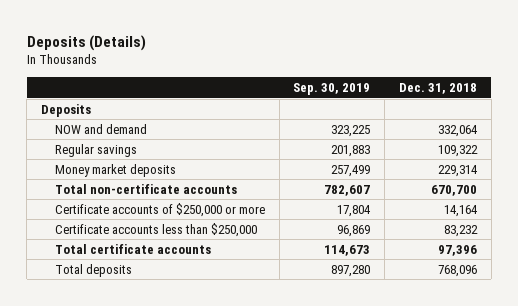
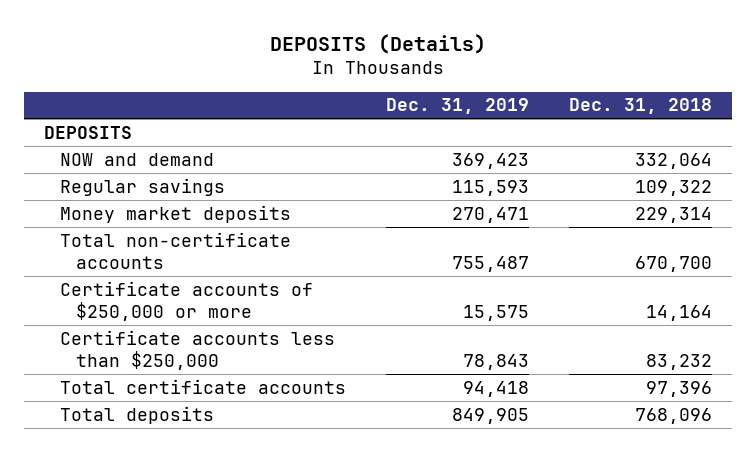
- Deposits (Details)
+ DEPOSITS (Details)
- | Sep. 30, 2019 | Dec. 31, 2018
+ | Dec. 31, 2019 | Dec. 31, 2018
- Deposits
+ DEPOSITS

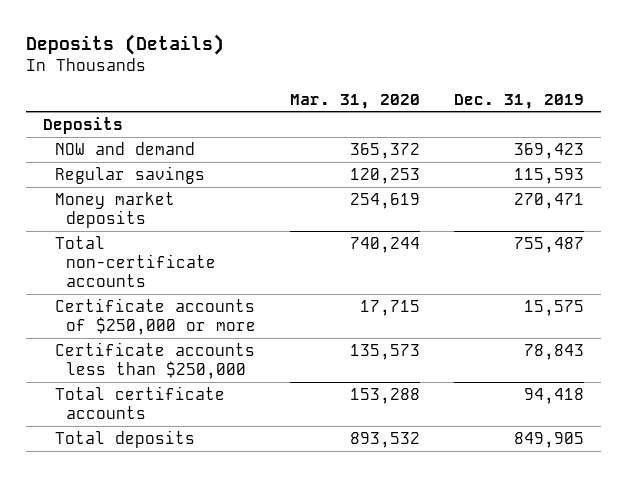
- DEPOSITS (Details)
+ Deposits (Details)
- | Dec. 31, 2019 | Dec. 31, 2018
+ | Mar. 31, 2020 | Dec. 31, 2019
- DEPOSITS
+ Deposits

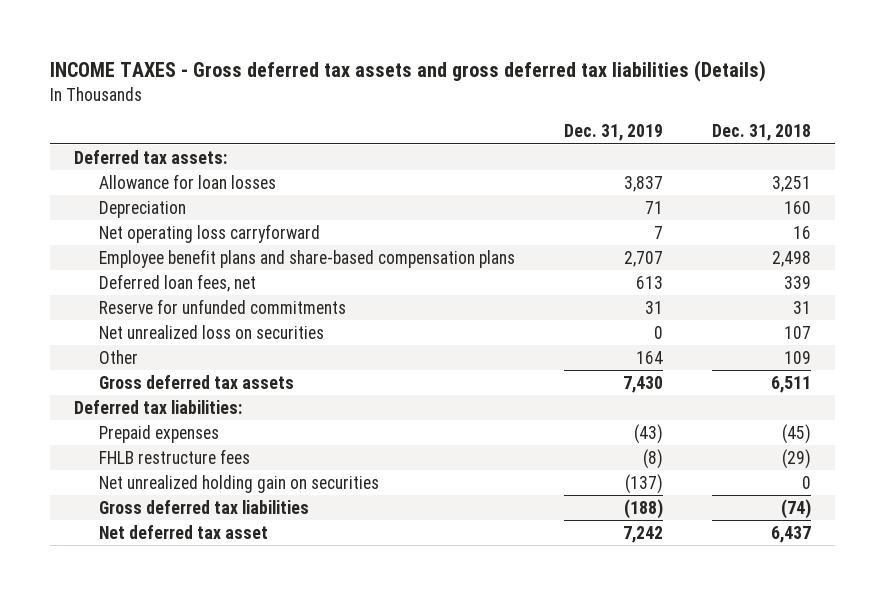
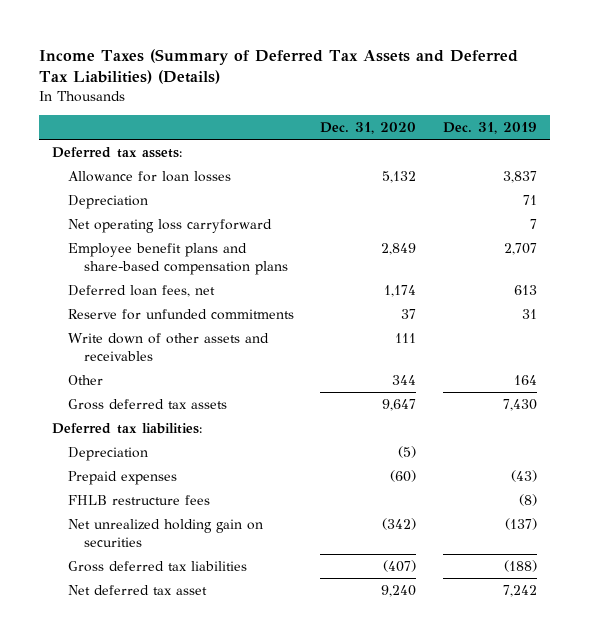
- INCOME TAXES - Gross deferred tax assets and gross deferred tax liabilities (Details)
+ Income Taxes (Summary of Deferred Tax Assets and Deferred Tax Liabilities) (Details)
- | Dec. 31, 2019 | Dec. 31, 2018
+ | Dec. 31, 2020 | Dec. 31, 2019
- Net unrealized loss on securities | 0 | 107
+ Write down of other assets and receivables | 111 |
+ Depreciation | (5) |

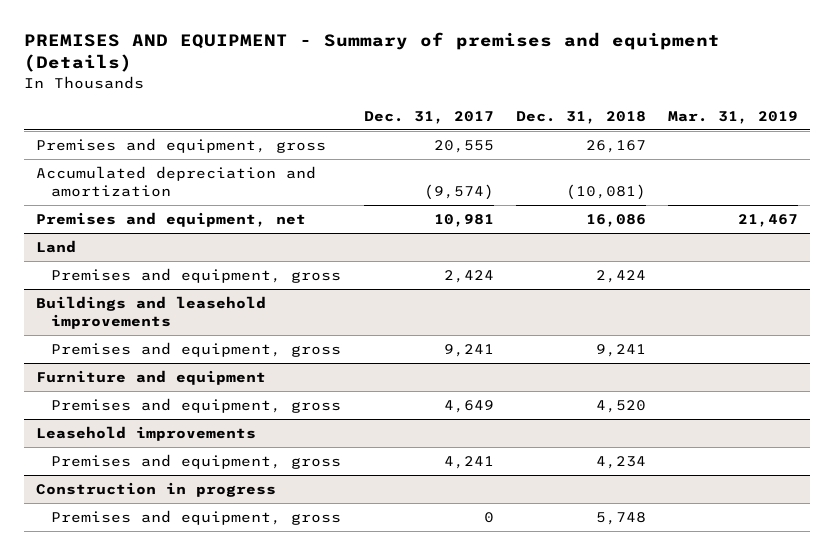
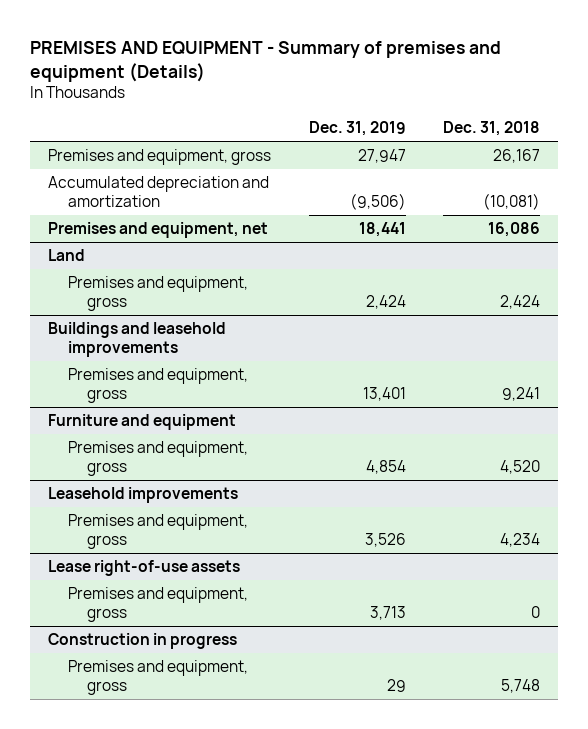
- | Dec. 31, 2017 | Dec. 31, 2018 | Mar. 31, 2019
+ | Dec. 31, 2019 | Dec. 31, 2018
+ Lease right-of-use assets
+ Premises and equipment, gross | 3,713 | 0

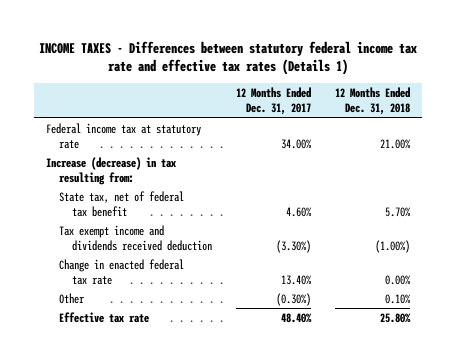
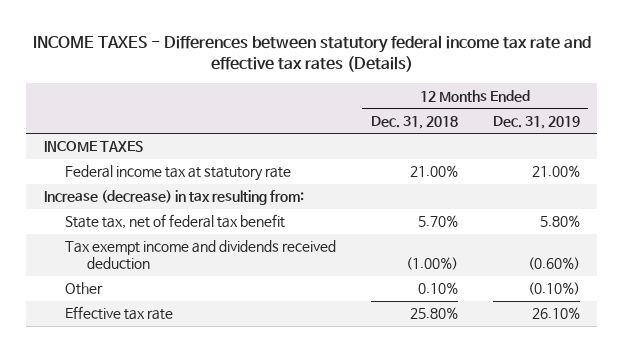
- INCOME TAXES - Differences between statutory federal income tax rate and effective tax rates (Details 1)
+ INCOME TAXES - Differences between statutory federal income tax rate and effective tax rates (Details)
- | 12 Months Ended Dec. 31, 2017 | 12 Months Ended Dec. 31, 2018
+ | 12 Months Ended Dec. 31, 2018 | 12 Months Ended Dec. 31, 2019
+ INCOME TAXES
- Change in enacted federal tax rate | 13.40% | 0.00%

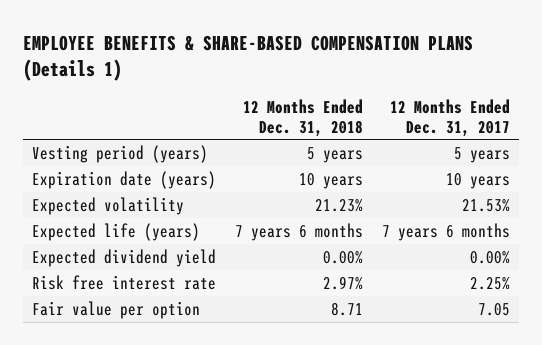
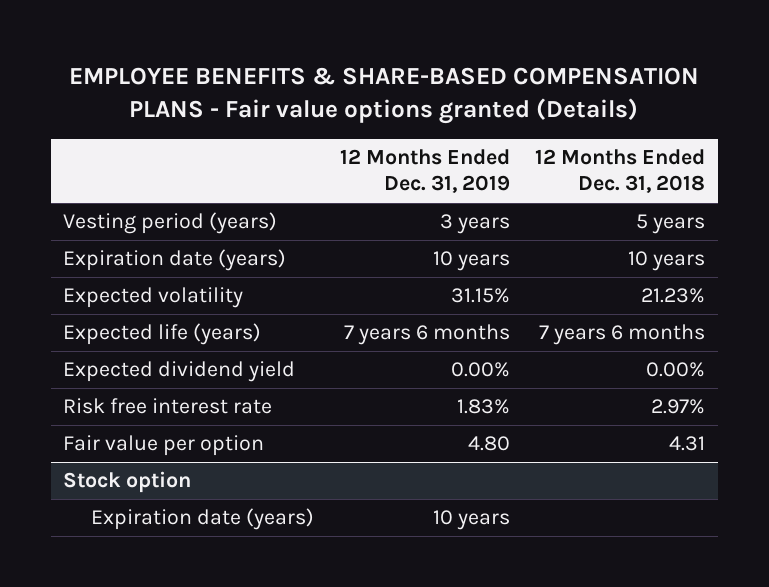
- EMPLOYEE BENEFITS & SHARE-BASED COMPENSATION PLANS (Details 1)
+ EMPLOYEE BENEFITS & SHARE-BASED COMPENSATION PLANS - Fair value options granted (Details)
- | 12 Months Ended Dec. 31, 2018 | 12 Months Ended Dec. 31, 2017
+ | 12 Months Ended Dec. 31, 2019 | 12 Months Ended Dec. 31, 2018
- Fair value per option | 8.71 | 7.05
+ Fair value per option | 4.80 | 4.31
+ Stock option
+ Expiration date (years) | 10 years |

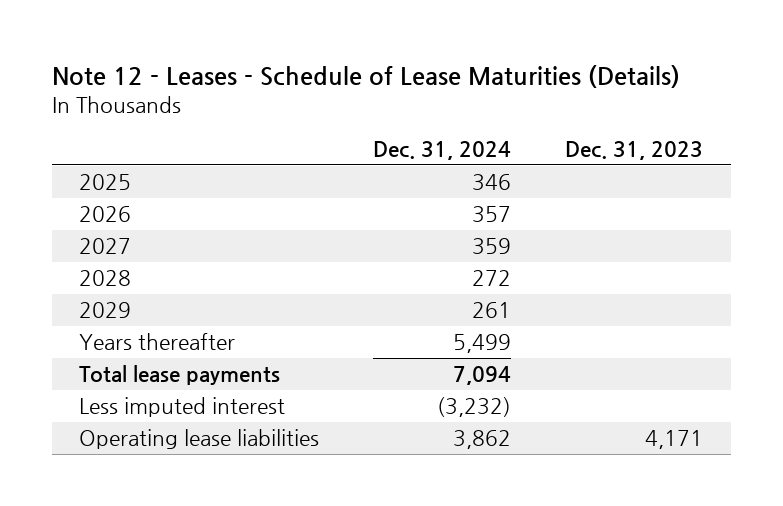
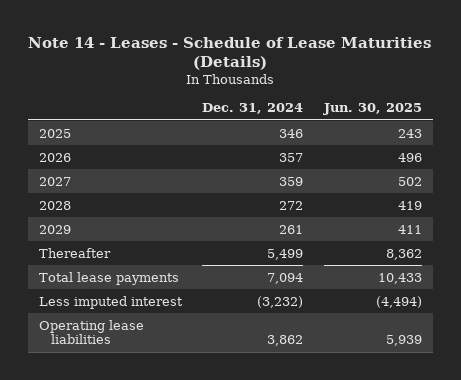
- Note 12 - Leases - Schedule of Lease Maturities (Details)
+ Note 14 - Leases - Schedule of Lease Maturities (Details)
- | Dec. 31, 2024 | Dec. 31, 2023
+ | Dec. 31, 2024 | Jun. 30, 2025
- Years thereafter | 5,499 |
+ Thereafter | 5,499 | 8,362

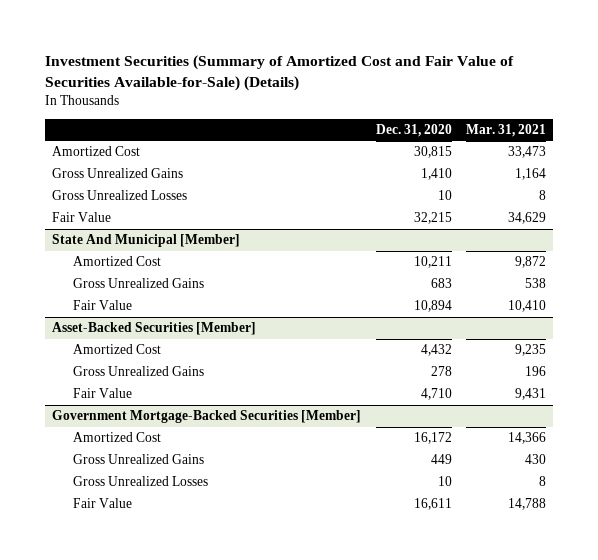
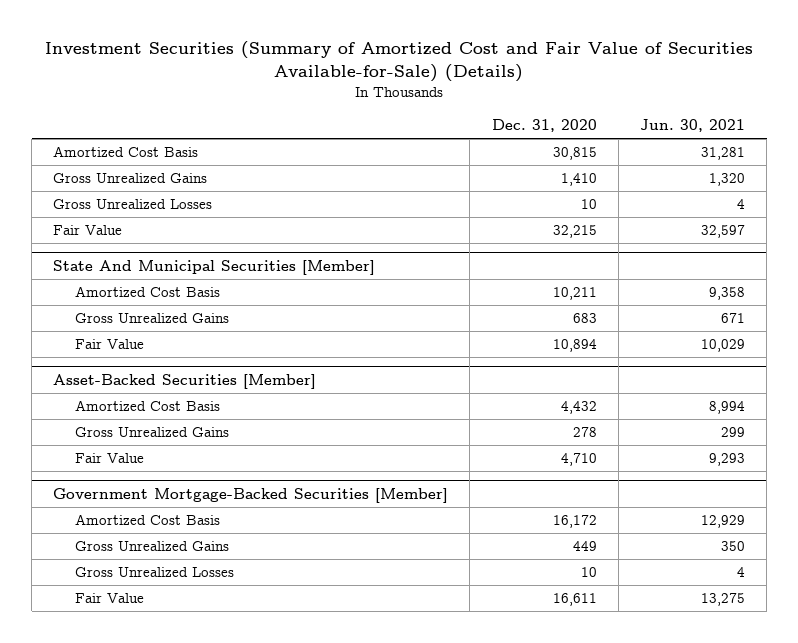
- | Dec. 31, 2020 | Mar. 31, 2021
+ | Dec. 31, 2020 | Jun. 30, 2021
- Amortized Cost | 30,815 | 33,473
+ Amortized Cost Basis | 30,815 | 31,281
- State And Municipal [Member]
- Amortized Cost | 10,211 | 9,872
+ State And Municipal Securities [Member]
+ Amortized Cost Basis | 10,211 | 9,358
@ Asset-Backed Securities [Member]
- Amortized Cost | 4,432 | 9,235
+ Amortized Cost Basis | 4,432 | 8,994
@ Government Mortgage-Backed Securities [Member]
- Amortized Cost | 16,172 | 14,366
+ Amortized Cost Basis | 16,172 | 12,929

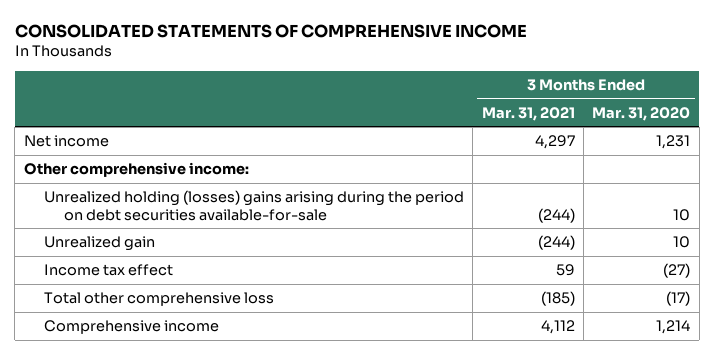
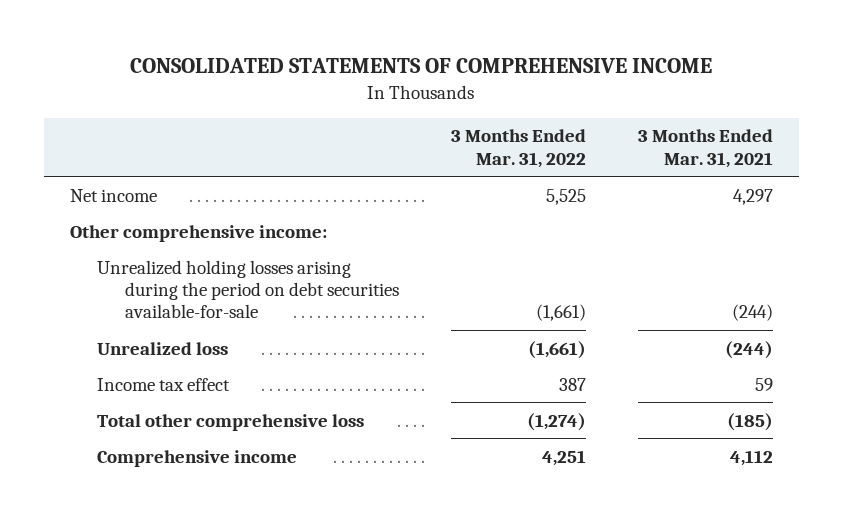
- | 3 Months Ended Mar. 31, 2021 | 3 Months Ended Mar. 31, 2020
+ | 3 Months Ended Mar. 31, 2022 | 3 Months Ended Mar. 31, 2021
- Unrealized holding (losses) gains arising during the period on debt securities available-for-sale | (244) | 10
- Unrealized gain | (244) | 10
+ Unrealized holding losses arising during the period on debt securities available-for-sale | (1,661) | (244)
+ Unrealized loss | (1,661) | (244)

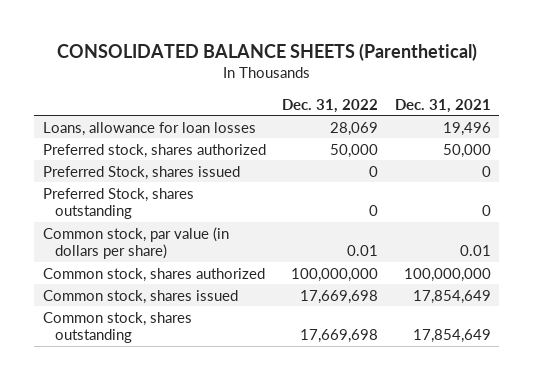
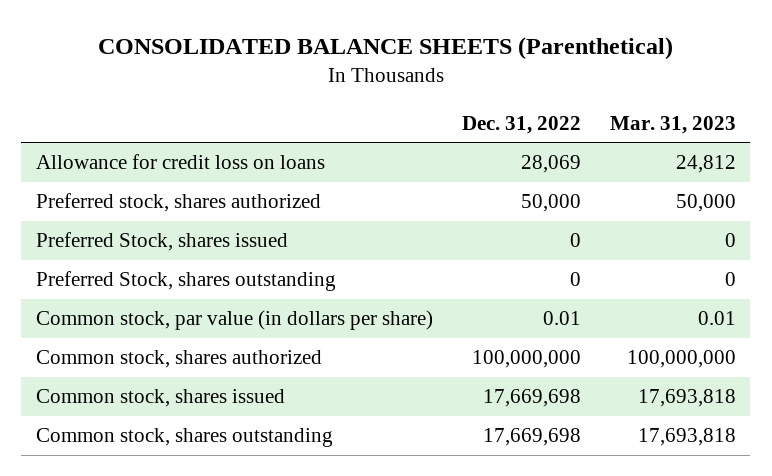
- | Dec. 31, 2022 | Dec. 31, 2021
+ | Dec. 31, 2022 | Mar. 31, 2023
- Loans, allowance for loan losses | 28,069 | 19,496
+ Allowance for credit loss on loans | 28,069 | 24,812

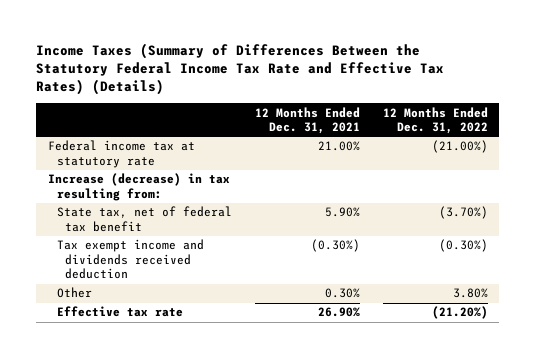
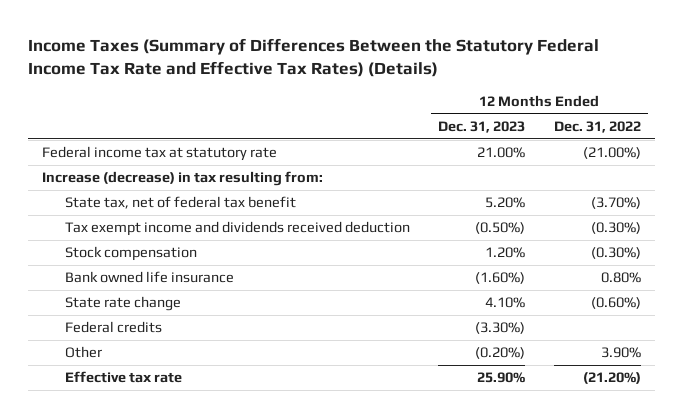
- | 12 Months Ended Dec. 31, 2021 | 12 Months Ended Dec. 31, 2022
+ | 12 Months Ended Dec. 31, 2023 | 12 Months Ended Dec. 31, 2022
- Other | 0.30% | 3.80%
+ Stock compensation | 1.20% | (0.30%)
+ Bank owned life insurance | (1.60%) | 0.80%
+ State rate change | 4.10% | (0.60%)
+ Federal credits | (3.30%) |
+ Other | (0.20%) | 3.90%

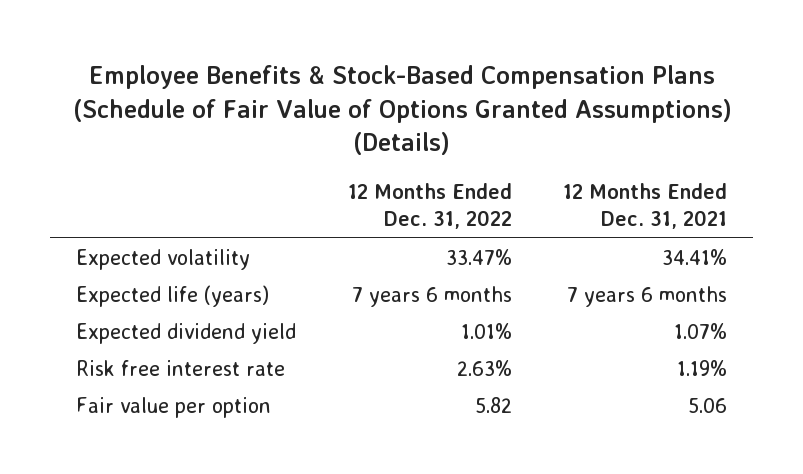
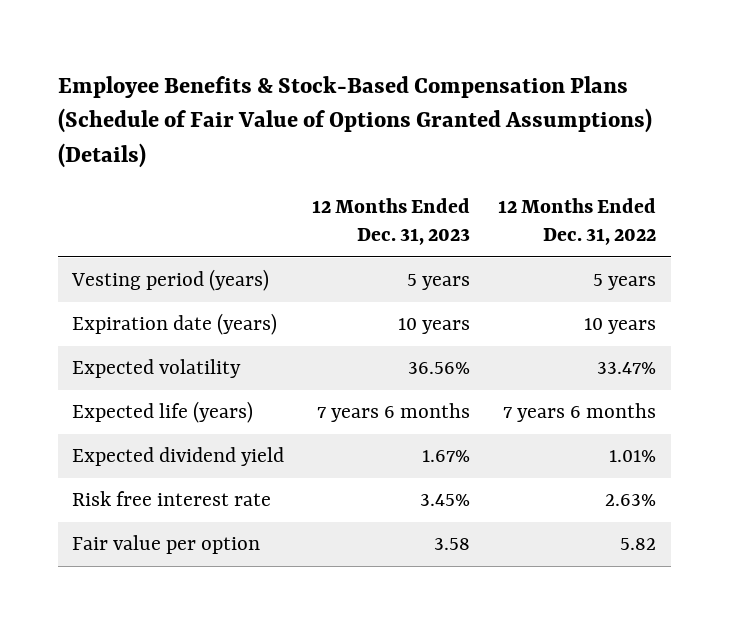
- | 12 Months Ended Dec. 31, 2022 | 12 Months Ended Dec. 31, 2021
+ | 12 Months Ended Dec. 31, 2023 | 12 Months Ended Dec. 31, 2022
+ Vesting period (years) | 5 years | 5 years
+ Expiration date (years) | 10 years | 10 years

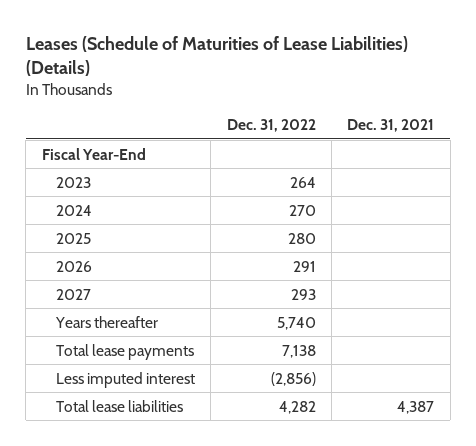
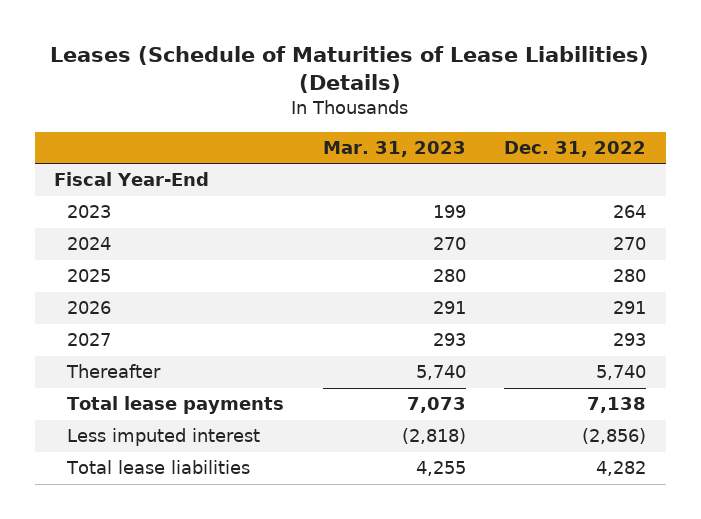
- | Dec. 31, 2022 | Dec. 31, 2021
+ | Mar. 31, 2023 | Dec. 31, 2022
- Years thereafter | 5,740 |
+ Thereafter | 5,740 | 5,740

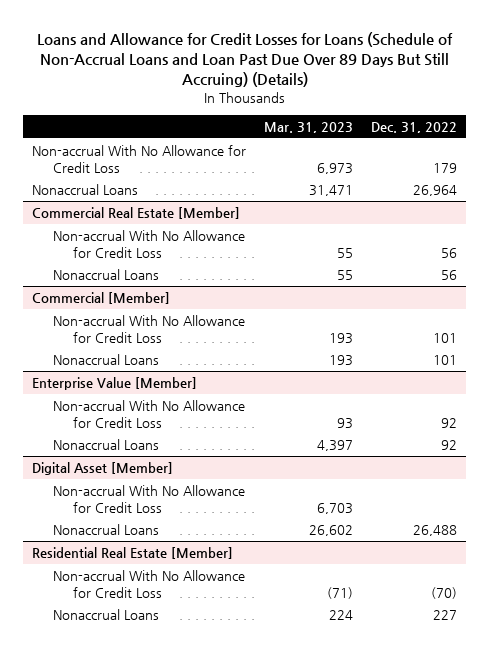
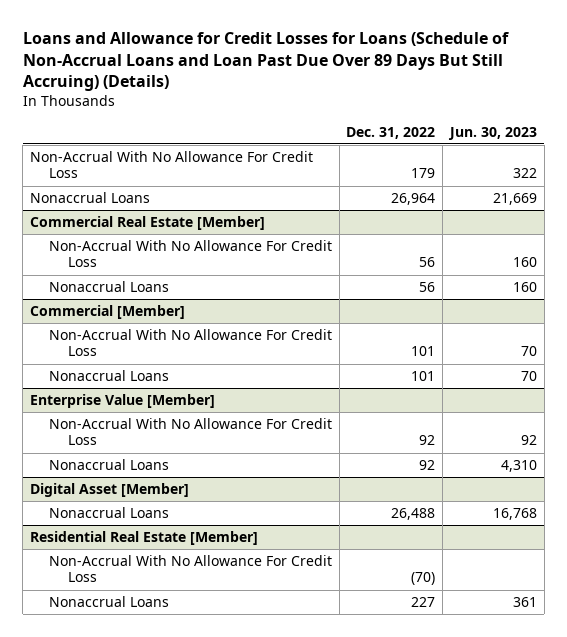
- | Mar. 31, 2023 | Dec. 31, 2022
+ | Dec. 31, 2022 | Jun. 30, 2023
- Non-accrual With No Allowance for Credit Loss | 6,973 | 179
+ Non-Accrual With No Allowance For Credit Loss | 179 | 322
@ Commercial Real Estate [Member]
- Non-accrual With No Allowance for Credit Loss | 55 | 56
+ Non-Accrual With No Allowance For Credit Loss | 56 | 160
@ Commercial [Member]
- Non-accrual With No Allowance for Credit Loss | 193 | 101
+ Non-Accrual With No Allowance For Credit Loss | 101 | 70
@ Enterprise Value [Member]
- Non-accrual With No Allowance for Credit Loss | 93 | 92
+ Non-Accrual With No Allowance For Credit Loss | 92 | 92
@ Digital Asset [Member]
- Non-accrual With No Allowance for Credit Loss | 6,703 |
@ Residential Real Estate [Member]
- Non-accrual With No Allowance for Credit Loss | (71) | (70)
+ Non-Accrual With No Allowance For Credit Loss | (70) |

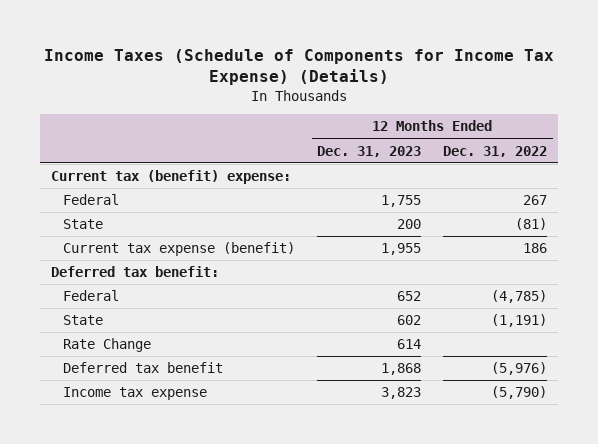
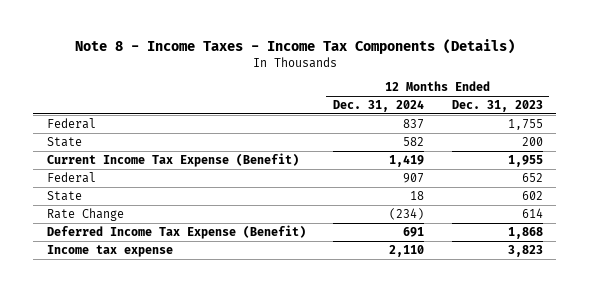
- Income Taxes (Schedule of Components for Income Tax Expense) (Details)
+ Note 8 - Income Taxes - Income Tax Components (Details)
- | 12 Months Ended Dec. 31, 2023 | 12 Months Ended Dec. 31, 2022
+ | 12 Months Ended Dec. 31, 2024 | 12 Months Ended Dec. 31, 2023
- Current tax (benefit) expense:
- Current tax expense (benefit) | 1,955 | 186
- Deferred tax benefit:
+ Current Income Tax Expense (Benefit) | 1,419 | 1,955
- Deferred tax benefit | 1,868 | (5,976)
+ Deferred Income Tax Expense (Benefit) | 691 | 1,868

